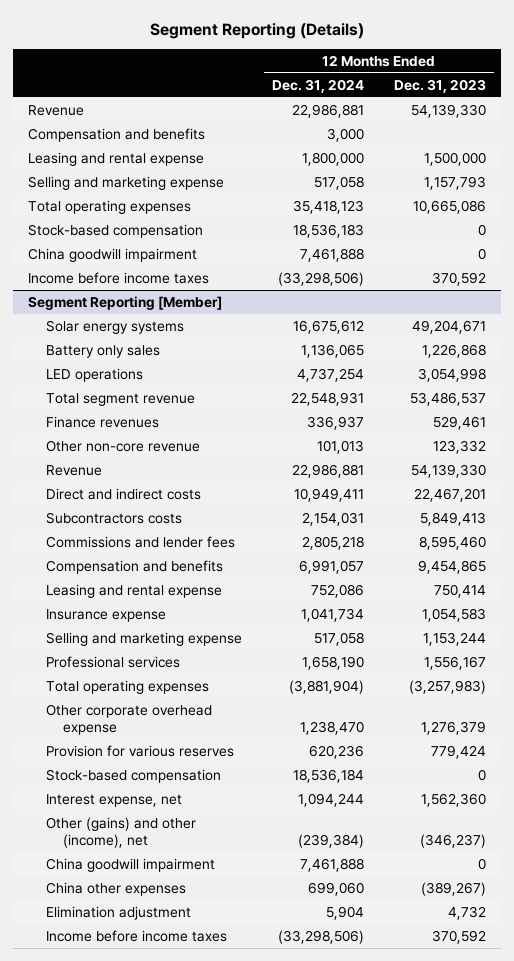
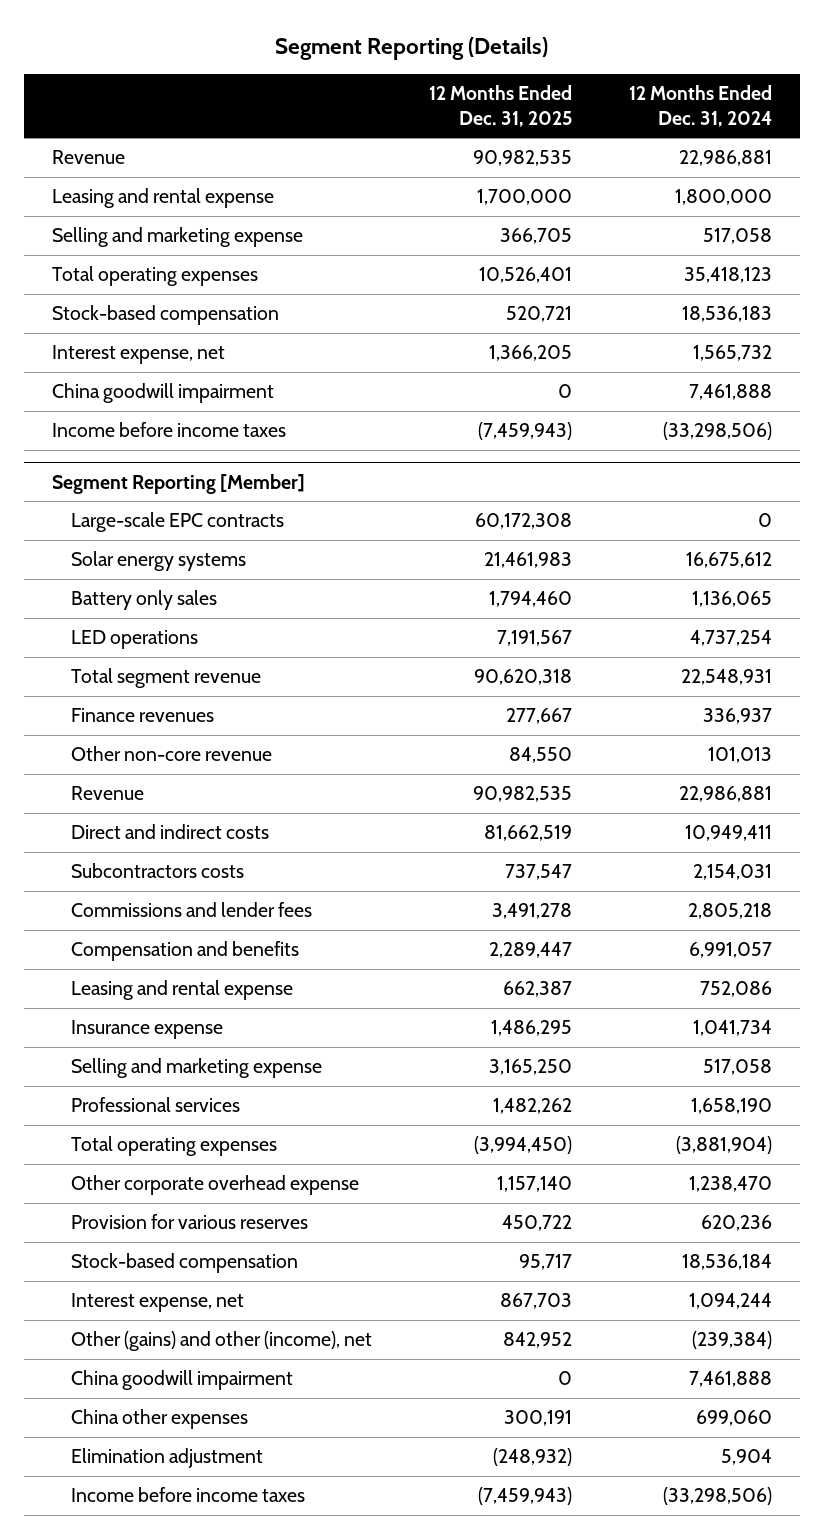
- | 12 Months Ended Dec. 31, 2024 | 12 Months Ended Dec. 31, 2023
+ | 12 Months Ended Dec. 31, 2025 | 12 Months Ended Dec. 31, 2024
- Compensation and benefits | 3,000 |
+ Interest expense, net | 1,366,205 | 1,565,732
@ Segment Reporting [Member]
+ Large-scale EPC contracts | 60,172,308 | 0

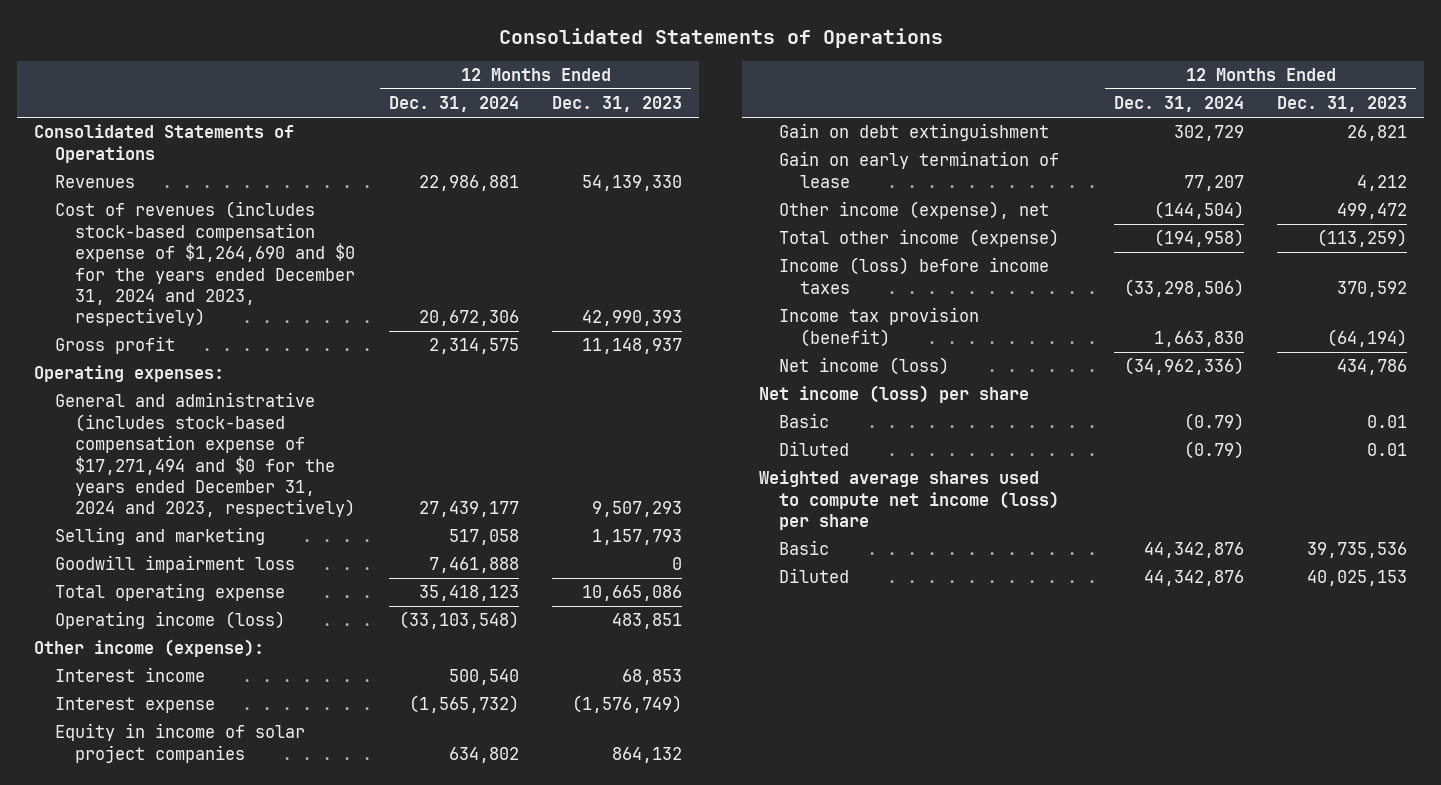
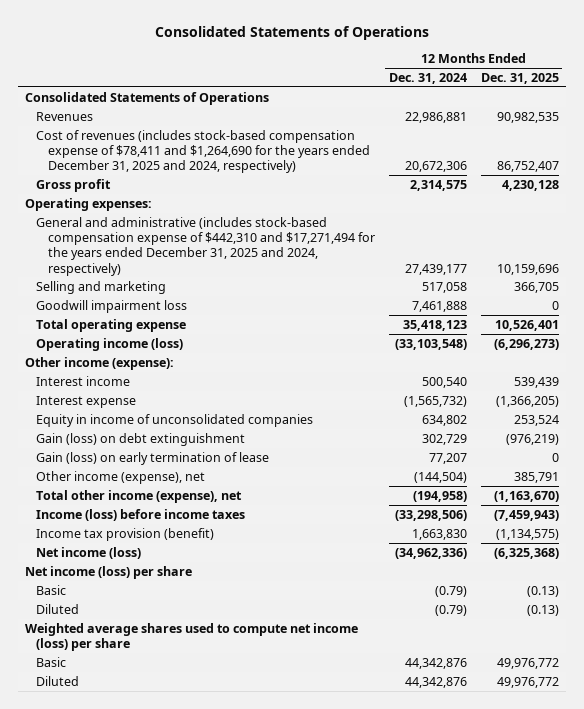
- | 12 Months Ended Dec. 31, 2024 | 12 Months Ended Dec. 31, 2023
+ | 12 Months Ended Dec. 31, 2024 | 12 Months Ended Dec. 31, 2025
- Cost of revenues (includes stock-based compensation expense of $1,264,690 and $0 for the years ended December 31, 2024 and 2023, respectively) | 20,672,306 | 42,990,393
+ Cost of revenues (includes stock-based compensation expense of $78,411 and $1,264,690 for the years ended December 31, 2025 and 2024, respectively) | 20,672,306 | 86,752,407
- General and administrative (includes stock-based compensation expense of $17,271,494 and $0 for the years ended December 31, 2024 and 2023, respectively) | 27,439,177 | 9,507,293
+ General and administrative (includes stock-based compensation expense of $442,310 and $17,271,494 for the years ended December 31, 2025 and 2024, respectively) | 27,439,177 | 10,159,696
- Equity in income of solar project companies | 634,802 | 864,132
- Gain on debt extinguishment | 302,729 | 26,821
- Gain on early termination of lease | 77,207 | 4,212
+ Equity in income of unconsolidated companies | 634,802 | 253,524
+ Gain (loss) on debt extinguishment | 302,729 | (976,219)
+ Gain (loss) on early termination of lease | 77,207 | 0
- Total other income (expense) | (194,958) | (113,259)
+ Total other income (expense), net | (194,958) | (1,163,670)

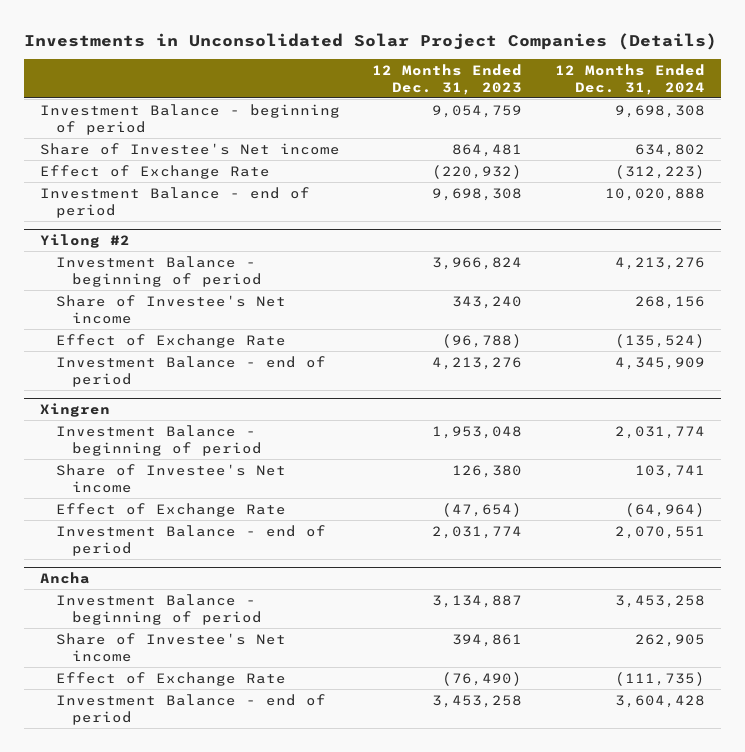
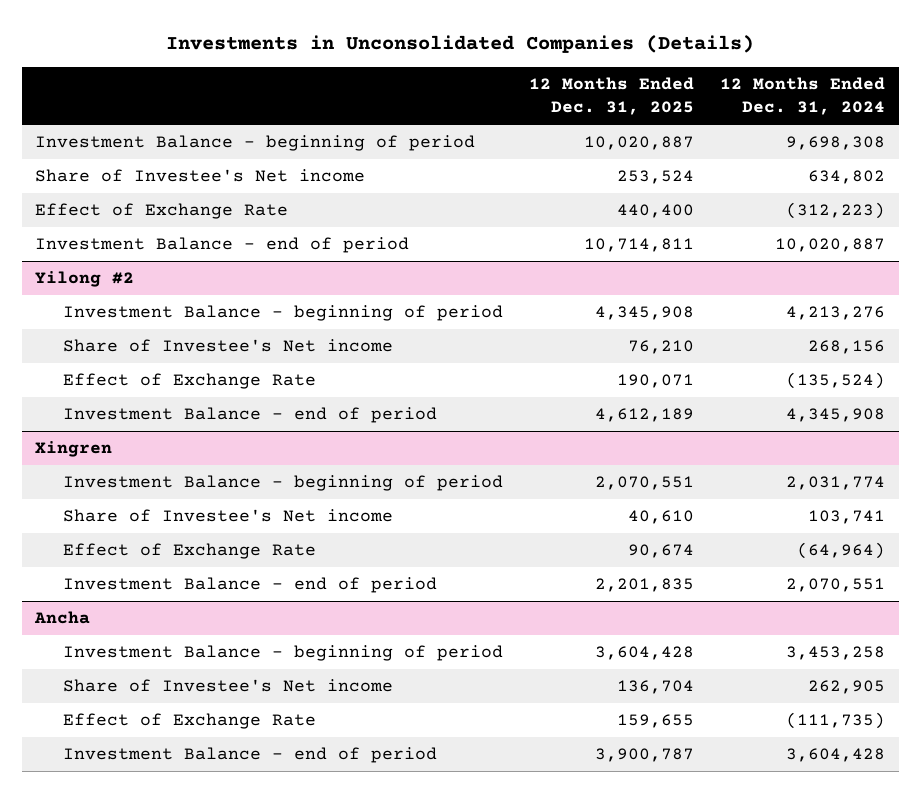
- Investments in Unconsolidated Solar Project Companies (Details)
+ Investments in Unconsolidated Companies (Details)
- | 12 Months Ended Dec. 31, 2023 | 12 Months Ended Dec. 31, 2024
+ | 12 Months Ended Dec. 31, 2025 | 12 Months Ended Dec. 31, 2024
- Investment Balance - end of period | 9,698,308 | 10,020,888
+ Investment Balance - end of period | 10,714,811 | 10,020,887
@ Yilong #2
- Investment Balance - end of period | 4,213,276 | 4,345,909
+ Investment Balance - end of period | 4,612,189 | 4,345,908

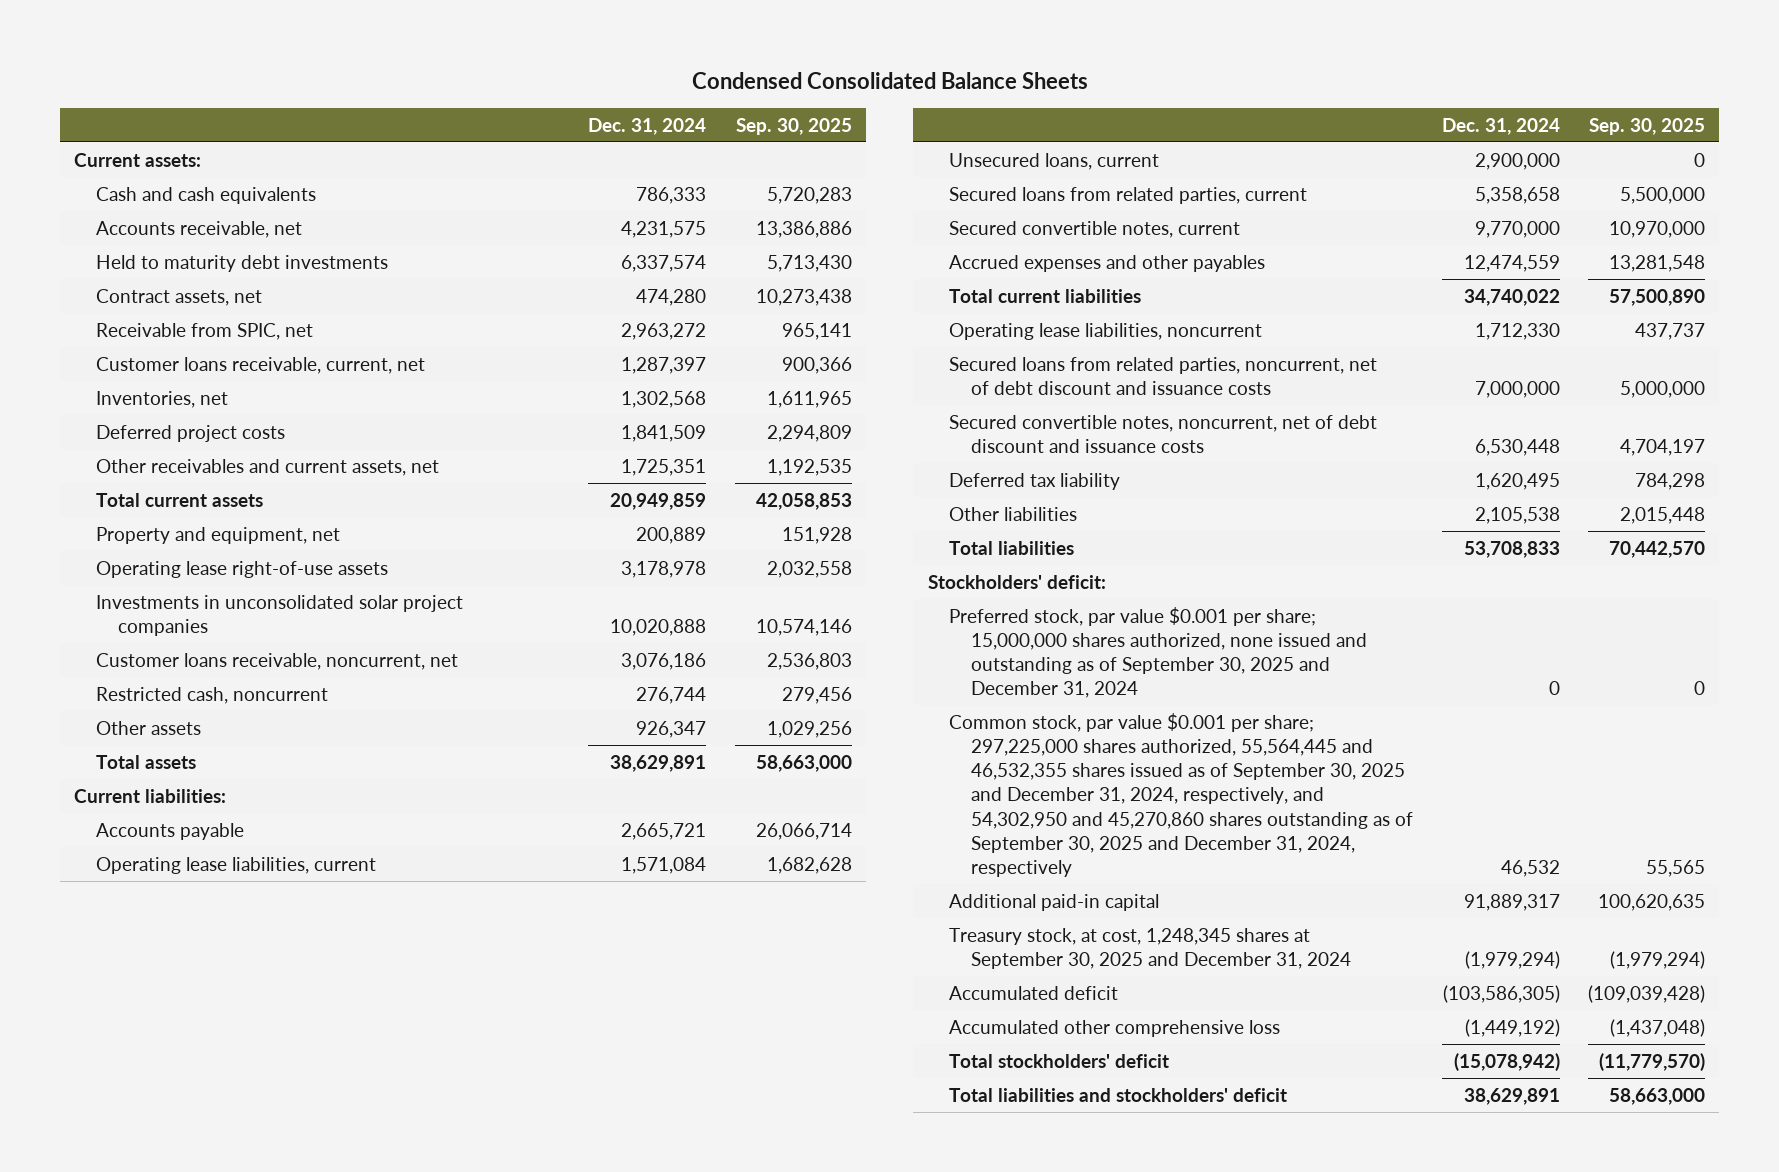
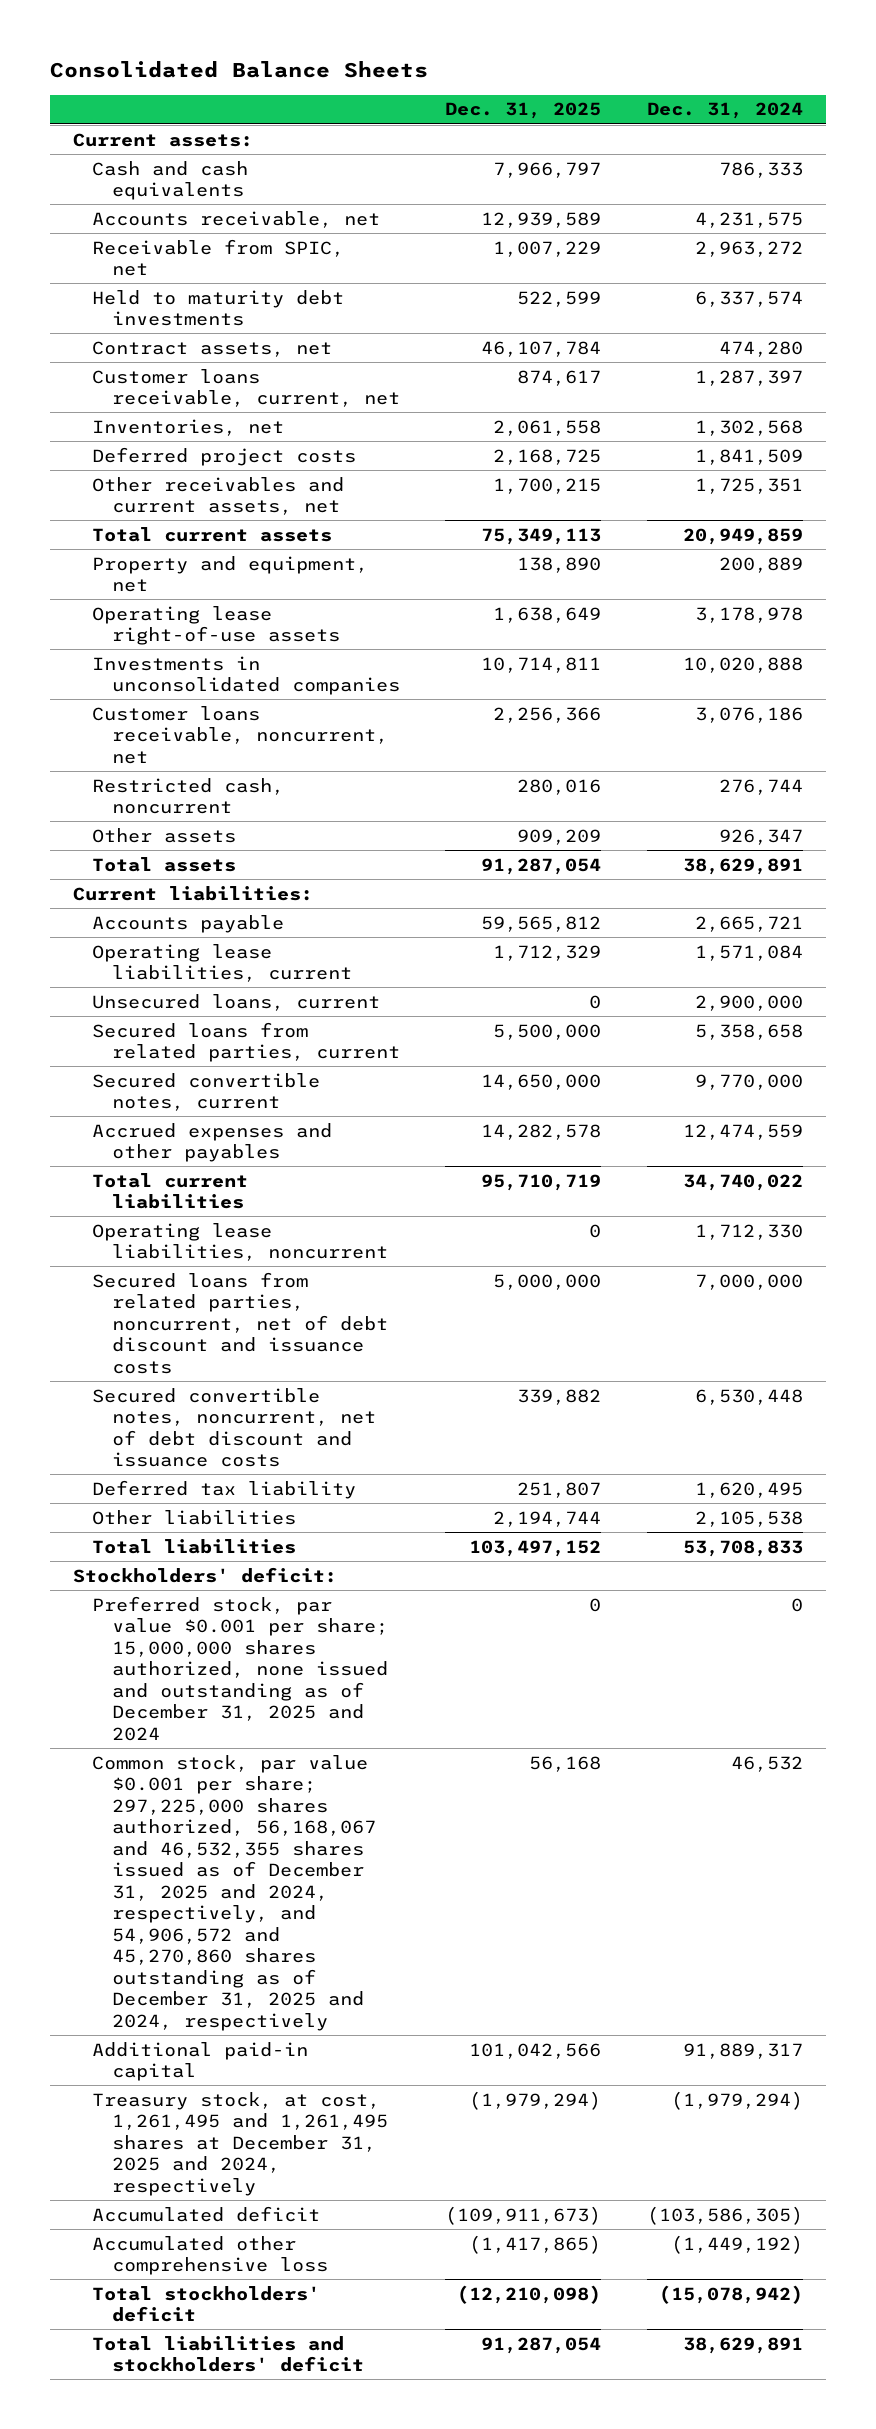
- Condensed Consolidated Balance Sheets
+ Consolidated Balance Sheets
- | Dec. 31, 2024 | Sep. 30, 2025
+ | Dec. 31, 2025 | Dec. 31, 2024
moved up: Receivable from SPIC, net | 1,007,229 | 2,963,272
- Investments in unconsolidated solar project companies | 10,020,888 | 10,574,146
+ Investments in unconsolidated companies | 10,714,811 | 10,020,888
- Preferred stock, par value $0.001 per share; 15,000,000 shares authorized, none issued and outstanding as of September 30, 2025 and December 31, 2024 | 0 | 0
- Common stock, par value $0.001 per share; 297,225,000 shares authorized, 55,564,445 and 46,532,355 shares issued as of September 30, 2025 and December 31, 2024, respectively, and 54,302,950 and 45,270,860 shares outstanding as of September 30, 2025 and December 31, 2024, respectively | 46,532 | 55,565
+ Preferred stock, par value $0.001 per share; 15,000,000 shares authorized, none issued and outstanding as of December 31, 2025 and 2024 | 0 | 0
+ Common stock, par value $0.001 per share; 297,225,000 shares authorized, 56,168,067 and 46,532,355 shares issued as of December 31, 2025 and 2024, respectively, and 54,906,572 and 45,270,860 shares outstanding as of December 31, 2025 and 2024, respectively | 56,168 | 46,532
- Treasury stock, at cost, 1,248,345 shares at September 30, 2025 and December 31, 2024 | (1,979,294) | (1,979,294)
+ Treasury stock, at cost, 1,261,495 and 1,261,495 shares at December 31, 2025 and 2024, respectively | (1,979,294) | (1,979,294)

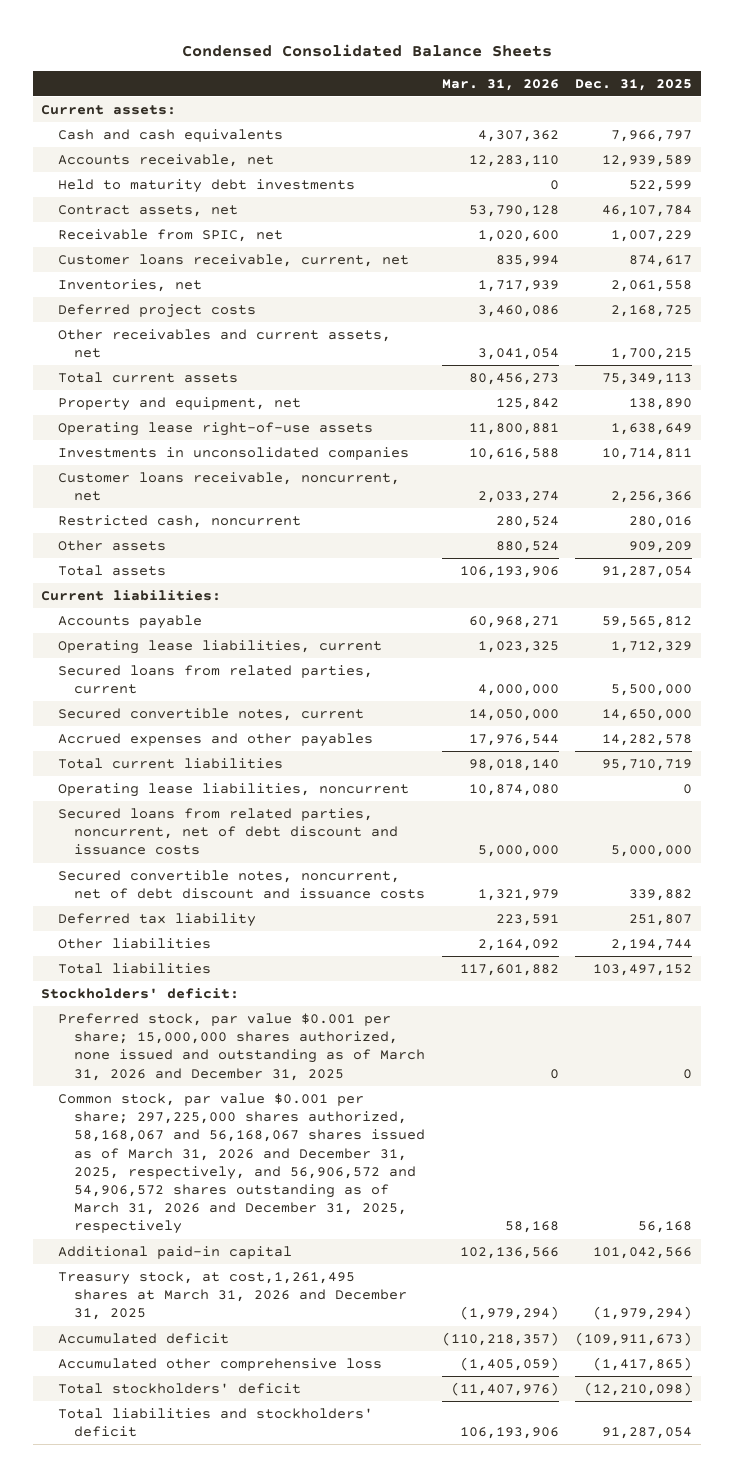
- Consolidated Balance Sheets
+ Condensed Consolidated Balance Sheets
- | Dec. 31, 2025 | Dec. 31, 2024
+ | Mar. 31, 2026 | Dec. 31, 2025
moved down: Receivable from SPIC, net | 1,020,600 | 1,007,229
- Unsecured loans, current | 0 | 2,900,000
- Preferred stock, par value $0.001 per share; 15,000,000 shares authorized, none issued and outstanding as of December 31, 2025 and 2024 | 0 | 0
- Common stock, par value $0.001 per share; 297,225,000 shares authorized, 56,168,067 and 46,532,355 shares issued as of December 31, 2025 and 2024, respectively, and 54,906,572 and 45,270,860 shares outstanding as of December 31, 2025 and 2024, respectively | 56,168 | 46,532
+ Preferred stock, par value $0.001 per share; 15,000,000 shares authorized, none issued and outstanding as of March 31, 2026 and December 31, 2025 | 0 | 0
+ Common stock, par value $0.001 per share; 297,225,000 shares authorized, 58,168,067 and 56,168,067 shares issued as of March 31, 2026 and December 31, 2025, respectively, and 56,906,572 and 54,906,572 shares outstanding as of March 31, 2026 and December 31, 2025, respectively | 58,168 | 56,168
- Treasury stock, at cost, 1,261,495 and 1,261,495 shares at December 31, 2025 and 2024, respectively | (1,979,294) | (1,979,294)
+ Treasury stock, at cost,1,261,495 shares at March 31, 2026 and December 31, 2025 | (1,979,294) | (1,979,294)

